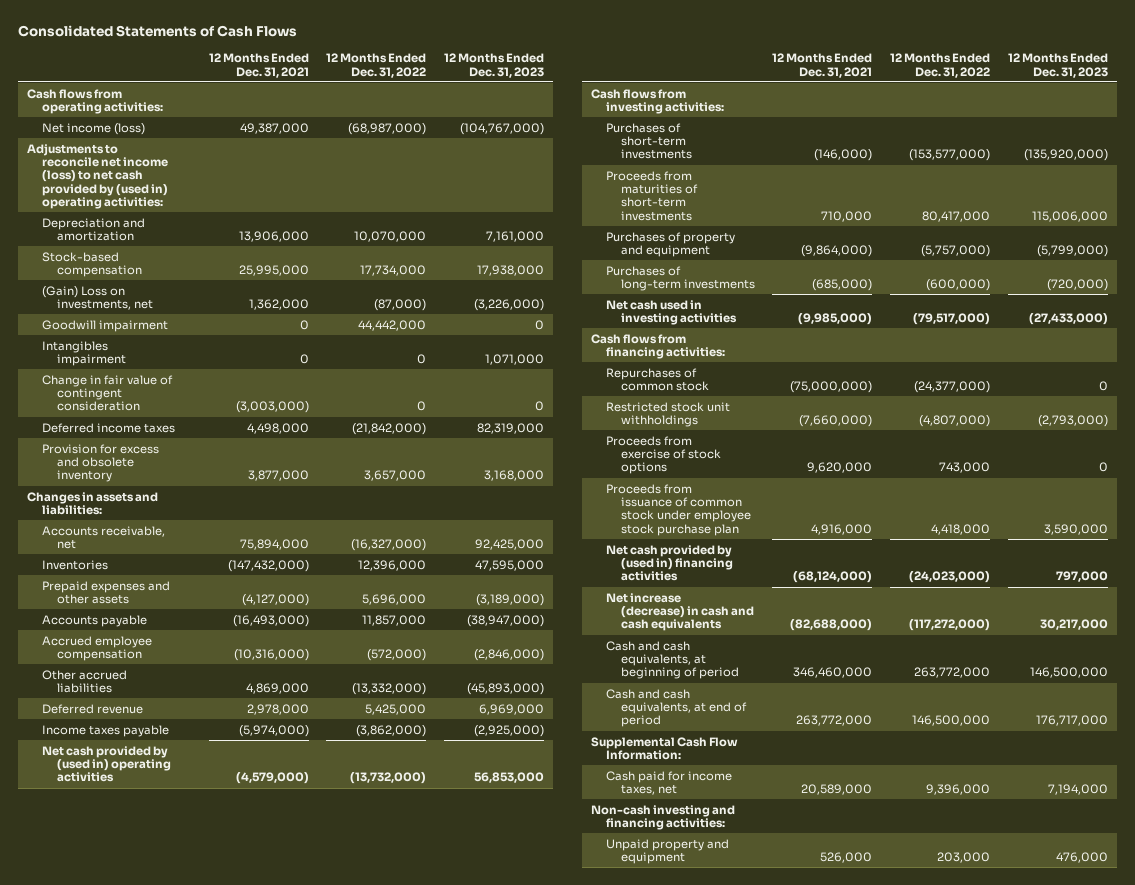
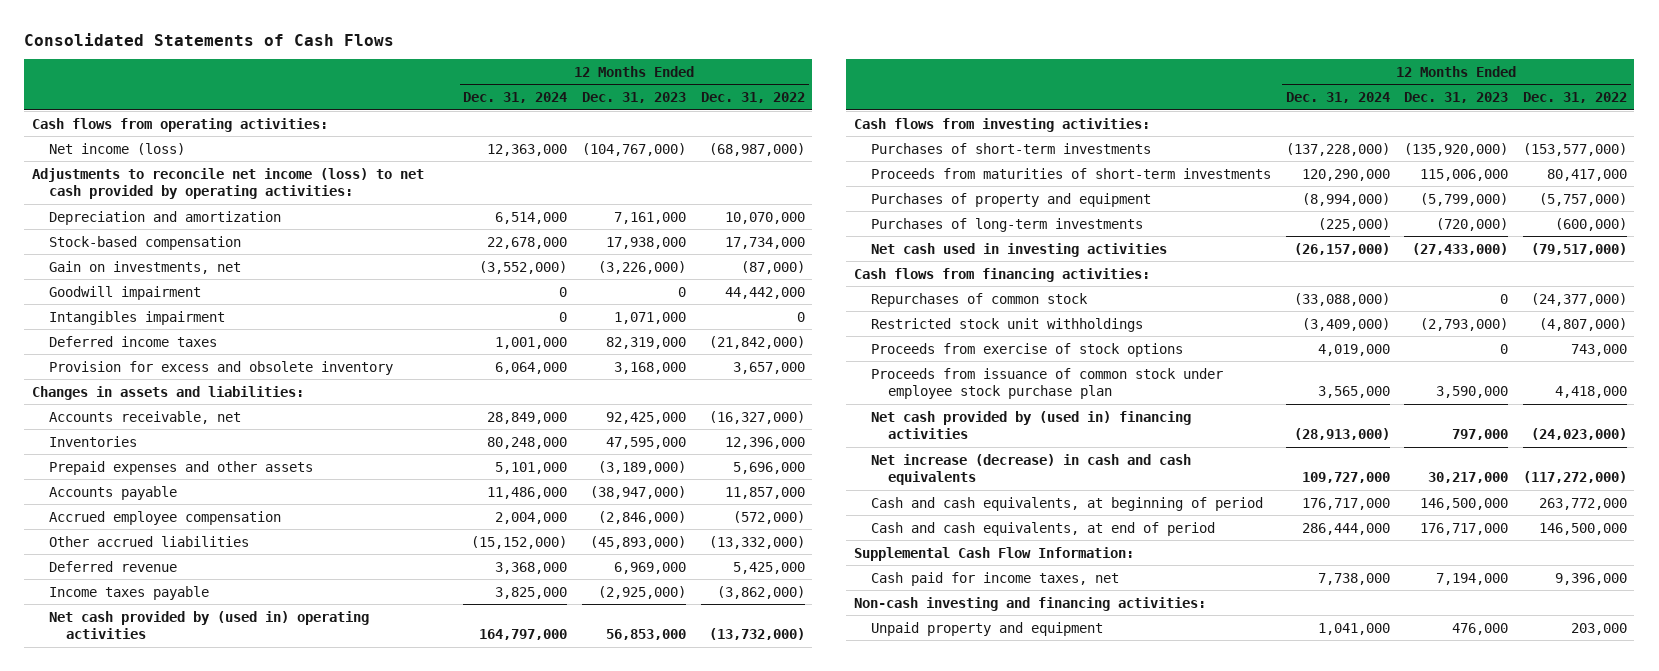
- | 12 Months Ended Dec. 31, 2021 | 12 Months Ended Dec. 31, 2022 | 12 Months Ended Dec. 31, 2023
+ | 12 Months Ended Dec. 31, 2024 | 12 Months Ended Dec. 31, 2023 | 12 Months Ended Dec. 31, 2022
- Adjustments to reconcile net income (loss) to net cash provided by (used in) operating activities:
+ Adjustments to reconcile net income (loss) to net cash provided by operating activities:
- (Gain) Loss on investments, net | 1,362,000 | (87,000) | (3,226,000)
+ Gain on investments, net | (3,552,000) | (3,226,000) | (87,000)
- Change in fair value of contingent consideration | (3,003,000) | 0 | 0

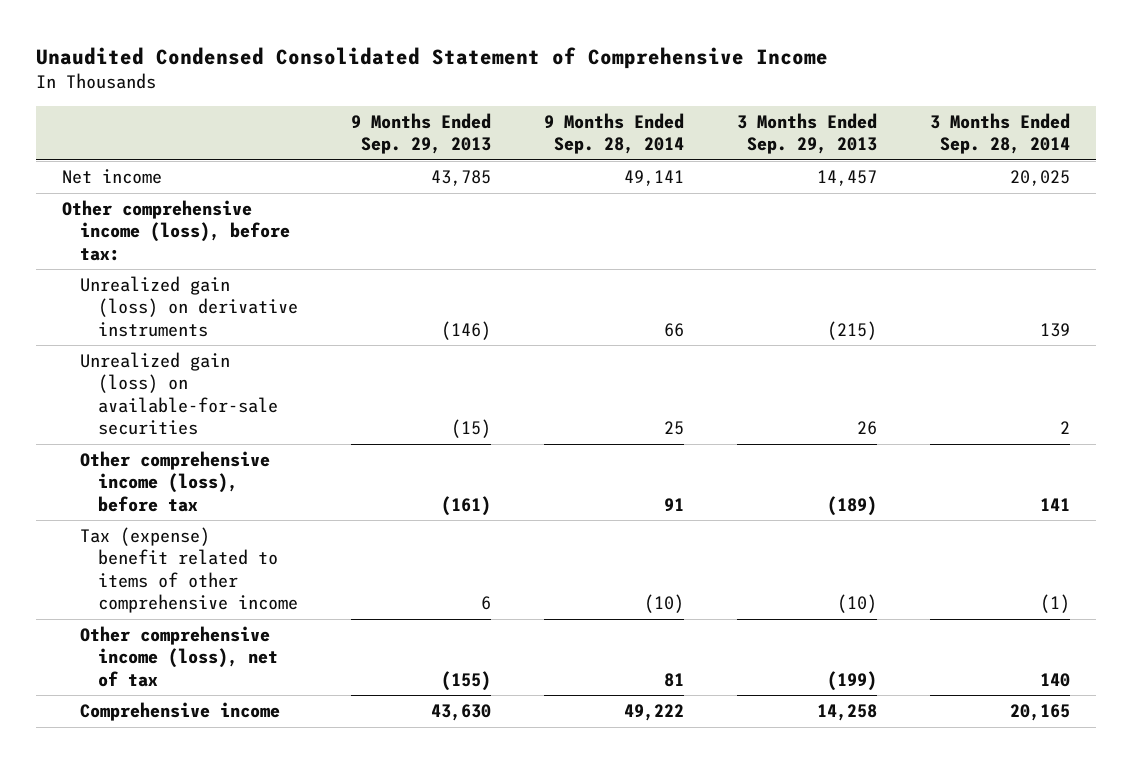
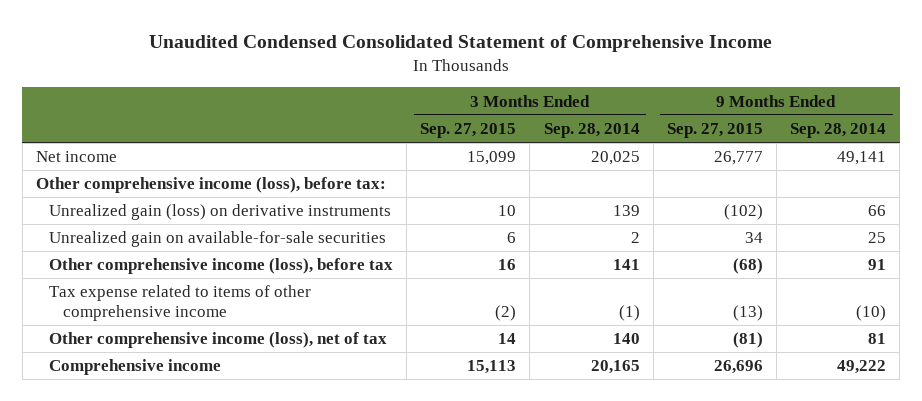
- | 9 Months Ended Sep. 29, 2013 | 9 Months Ended Sep. 28, 2014 | 3 Months Ended Sep. 29, 2013 | 3 Months Ended Sep. 28, 2014
+ | 3 Months Ended Sep. 27, 2015 | 3 Months Ended Sep. 28, 2014 | 9 Months Ended Sep. 27, 2015 | 9 Months Ended Sep. 28, 2014
- Unrealized gain (loss) on available-for-sale securities | (15) | 25 | 26 | 2
+ Unrealized gain on available-for-sale securities | 6 | 2 | 34 | 25
- Tax (expense) benefit related to items of other comprehensive income | 6 | (10) | (10) | (1)
+ Tax expense related to items of other comprehensive income | (2) | (1) | (13) | (10)

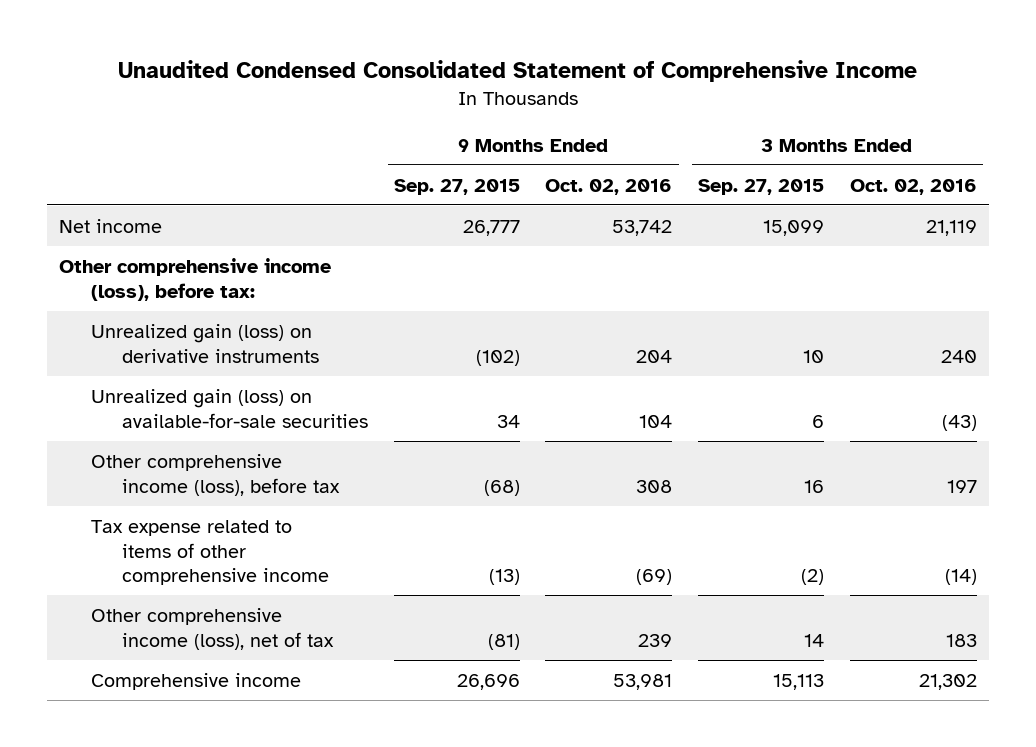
- | 3 Months Ended Sep. 27, 2015 | 3 Months Ended Sep. 28, 2014 | 9 Months Ended Sep. 27, 2015 | 9 Months Ended Sep. 28, 2014
+ | 9 Months Ended Sep. 27, 2015 | 9 Months Ended Oct. 02, 2016 | 3 Months Ended Sep. 27, 2015 | 3 Months Ended Oct. 02, 2016
- Unrealized gain on available-for-sale securities | 6 | 2 | 34 | 25
+ Unrealized gain (loss) on available-for-sale securities | 34 | 104 | 6 | (43)

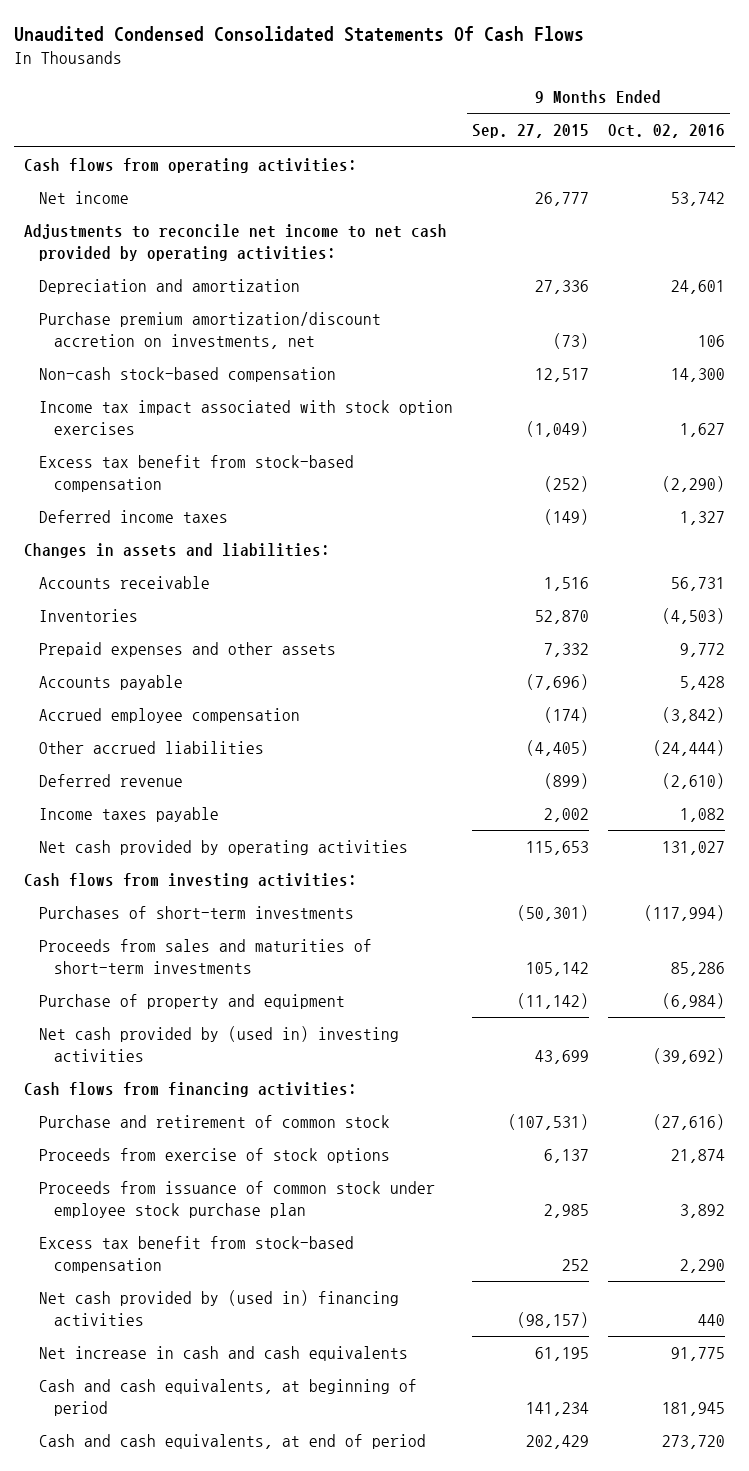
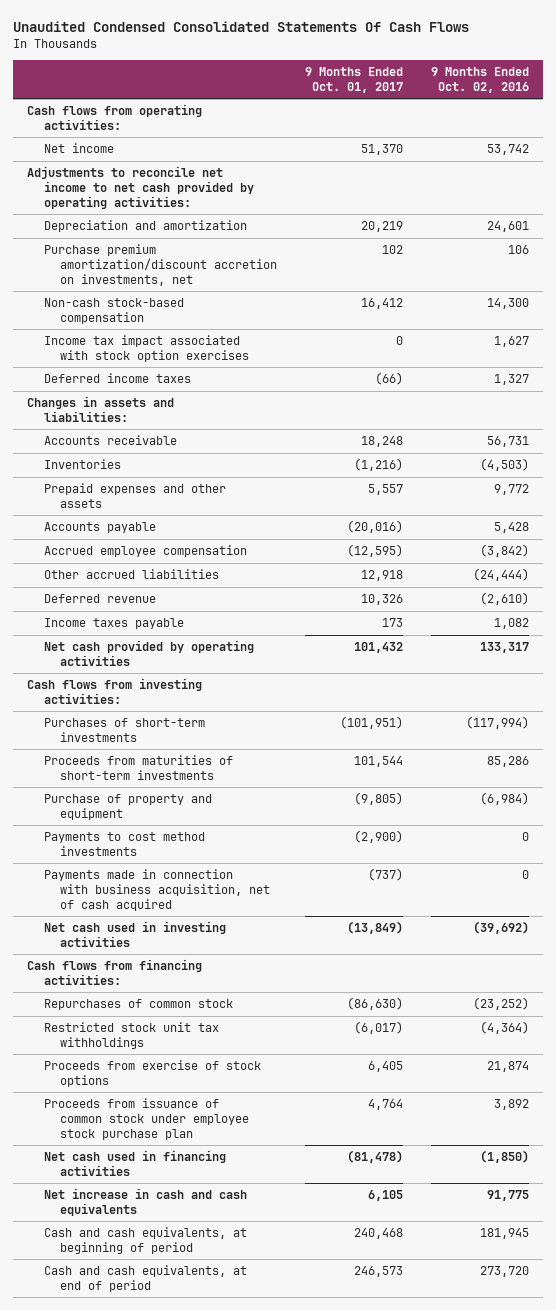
- | 9 Months Ended Sep. 27, 2015 | 9 Months Ended Oct. 02, 2016
+ | 9 Months Ended Oct. 01, 2017 | 9 Months Ended Oct. 02, 2016
- Excess tax benefit from stock-based compensation | (252) | (2,290)
- Net cash provided by operating activities | 115,653 | 131,027
+ Net cash provided by operating activities | 101,432 | 133,317
- Proceeds from sales and maturities of short-term investments | 105,142 | 85,286
+ Proceeds from maturities of short-term investments | 101,544 | 85,286
- Net cash provided by (used in) investing activities | 43,699 | (39,692)
+ Payments to cost method investments | (2,900) | 0
+ Payments made in connection with business acquisition, net of cash acquired | (737) | 0
+ Net cash used in investing activities | (13,849) | (39,692)
- Purchase and retirement of common stock | (107,531) | (27,616)
+ Repurchases of common stock | (86,630) | (23,252)
+ Restricted stock unit tax withholdings | (6,017) | (4,364)
- Excess tax benefit from stock-based compensation | 252 | 2,290
- Net cash provided by (used in) financing activities | (98,157) | 440
+ Net cash used in financing activities | (81,478) | (1,850)

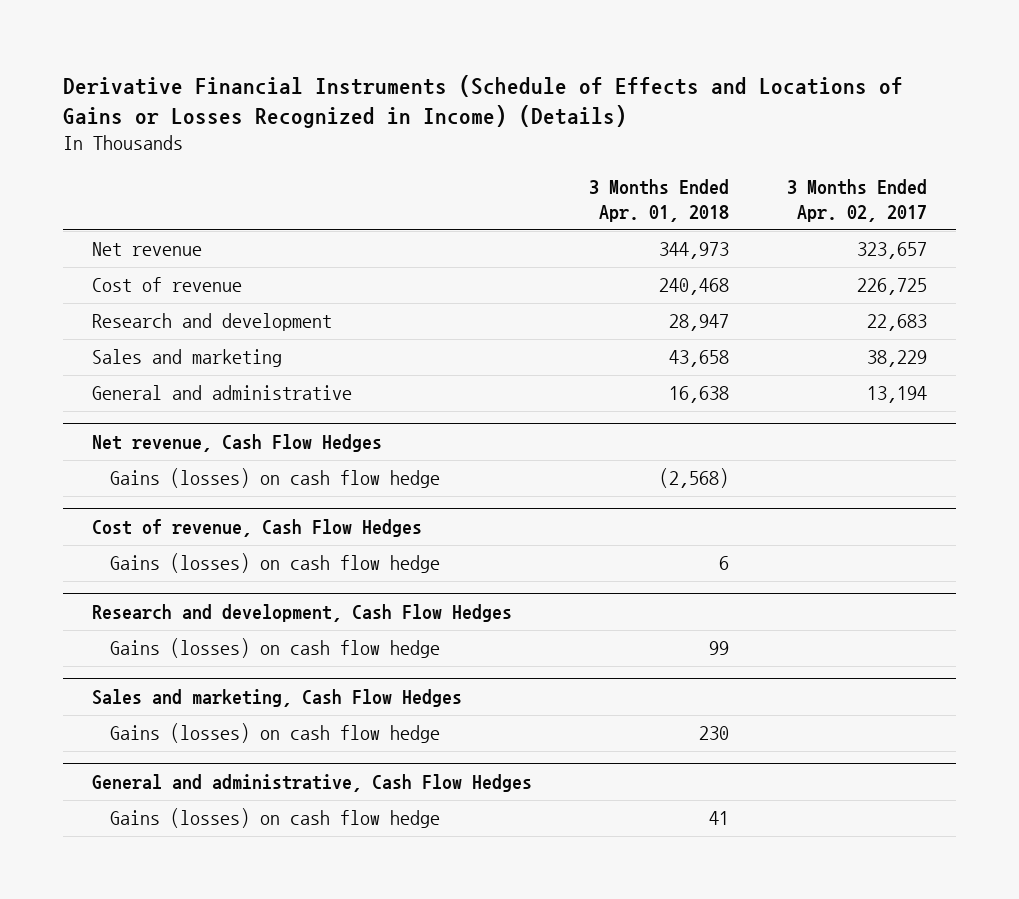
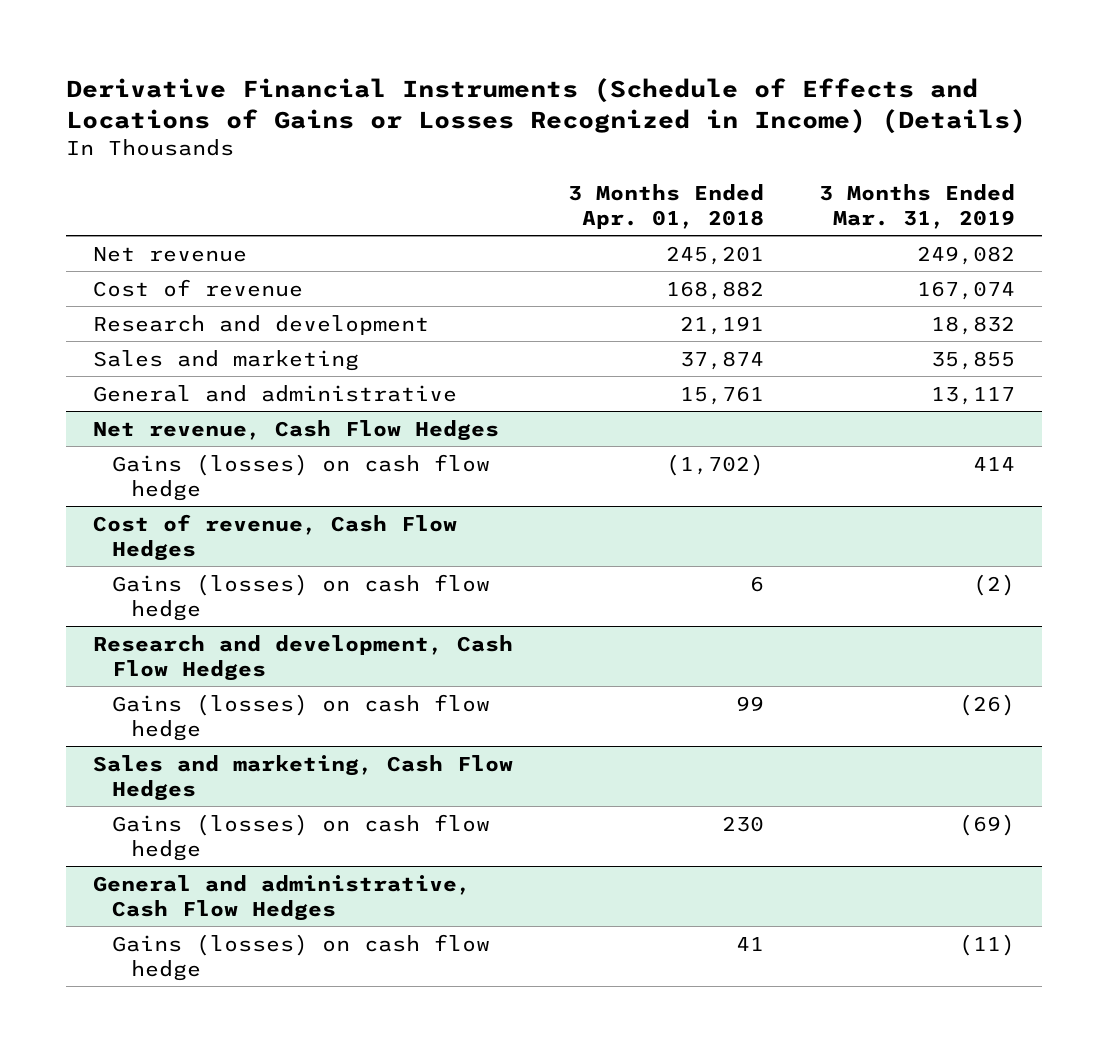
- | 3 Months Ended Apr. 01, 2018 | 3 Months Ended Apr. 02, 2017
+ | 3 Months Ended Apr. 01, 2018 | 3 Months Ended Mar. 31, 2019
- Net revenue | 344,973 | 323,657
- Cost of revenue | 240,468 | 226,725
- Research and development | 28,947 | 22,683
- Sales and marketing | 43,658 | 38,229
- General and administrative | 16,638 | 13,194
+ Net revenue | 245,201 | 249,082
+ Cost of revenue | 168,882 | 167,074
+ Research and development | 21,191 | 18,832
+ Sales and marketing | 37,874 | 35,855
+ General and administrative | 15,761 | 13,117
@ Net revenue, Cash Flow Hedges
- Gains (losses) on cash flow hedge | (2,568) |
+ Gains (losses) on cash flow hedge | (1,702) | 414

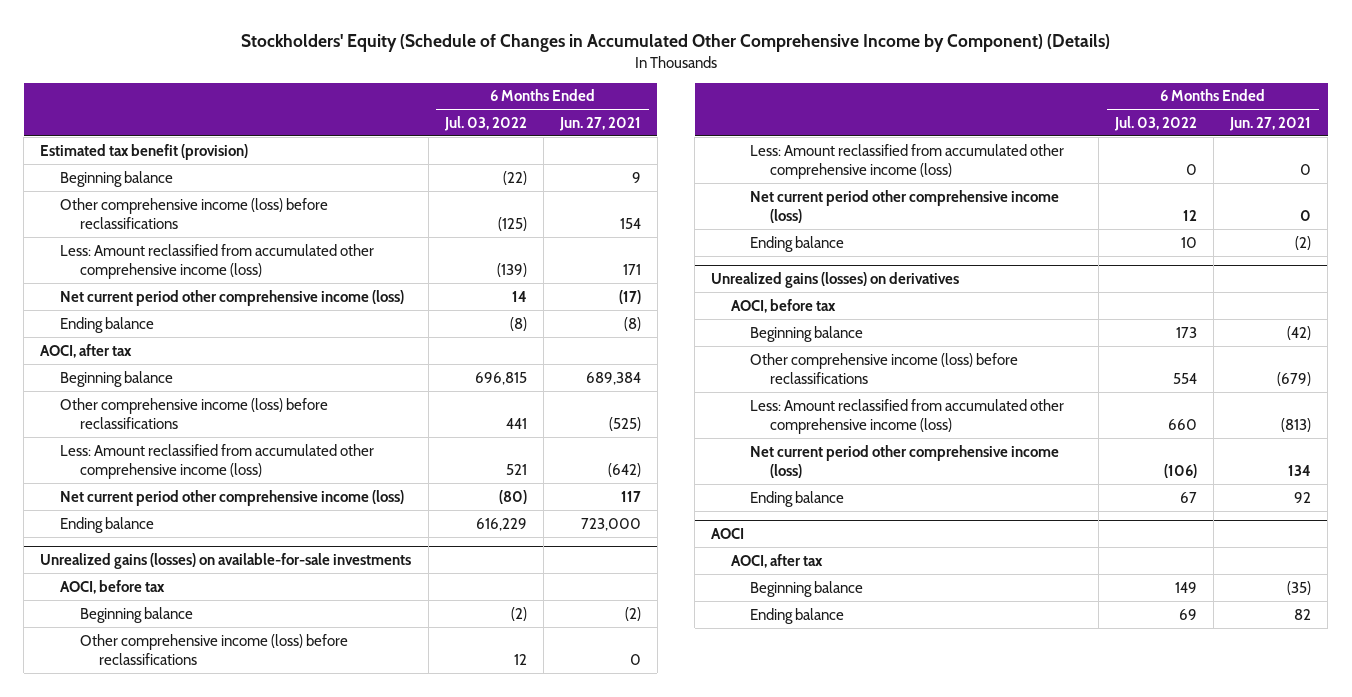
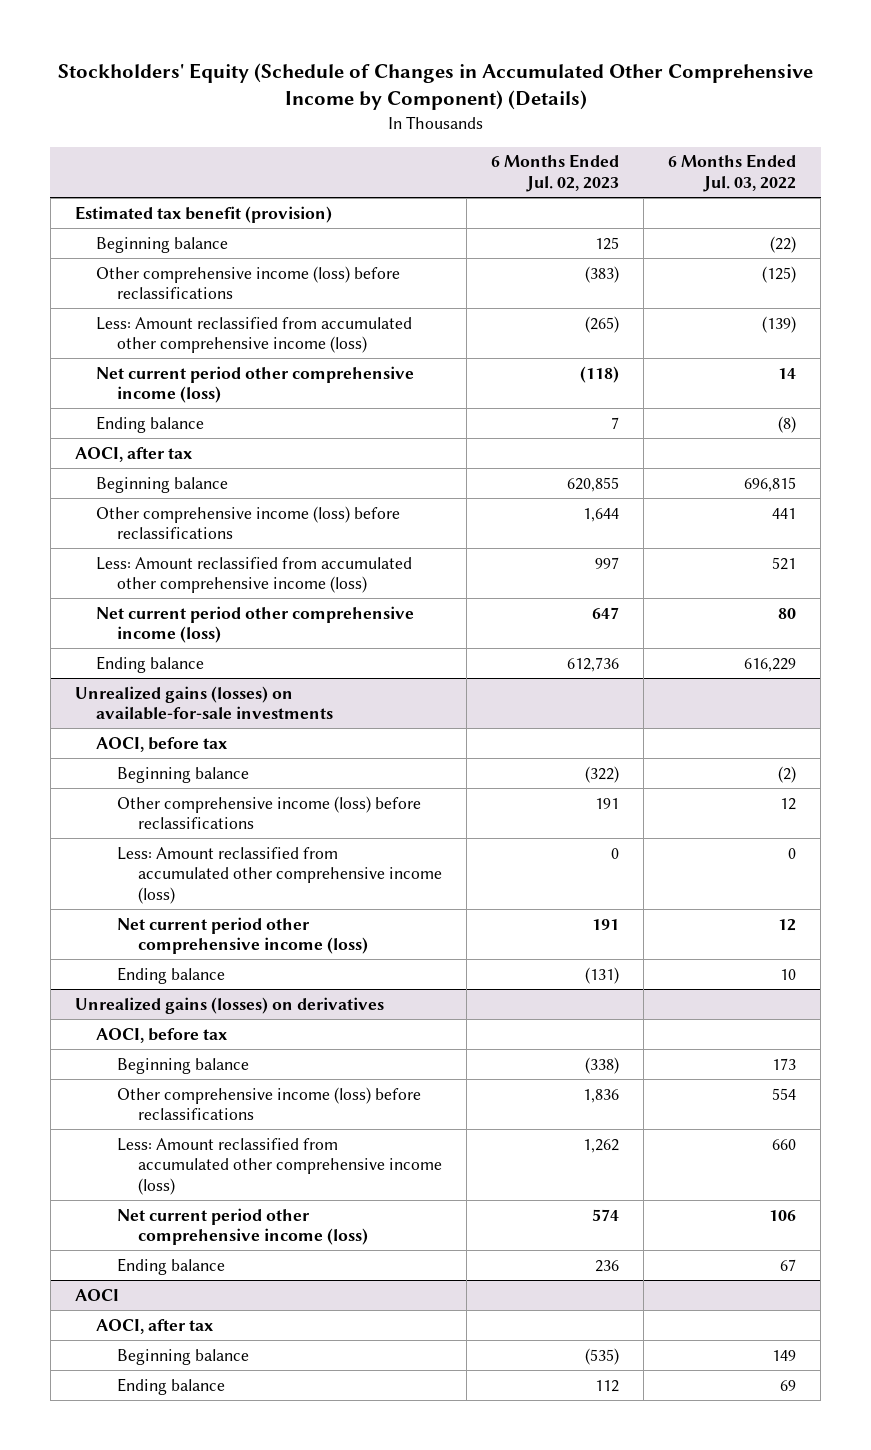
- | 6 Months Ended Jul. 03, 2022 | 6 Months Ended Jun. 27, 2021
+ | 6 Months Ended Jul. 02, 2023 | 6 Months Ended Jul. 03, 2022
- Net current period other comprehensive income (loss) | (80) | 117
+ Net current period other comprehensive income (loss) | 647 | 80
@ Unrealized gains (losses) on derivatives
- Net current period other comprehensive income (loss) | (106) | 134
+ Net current period other comprehensive income (loss) | 574 | 106

